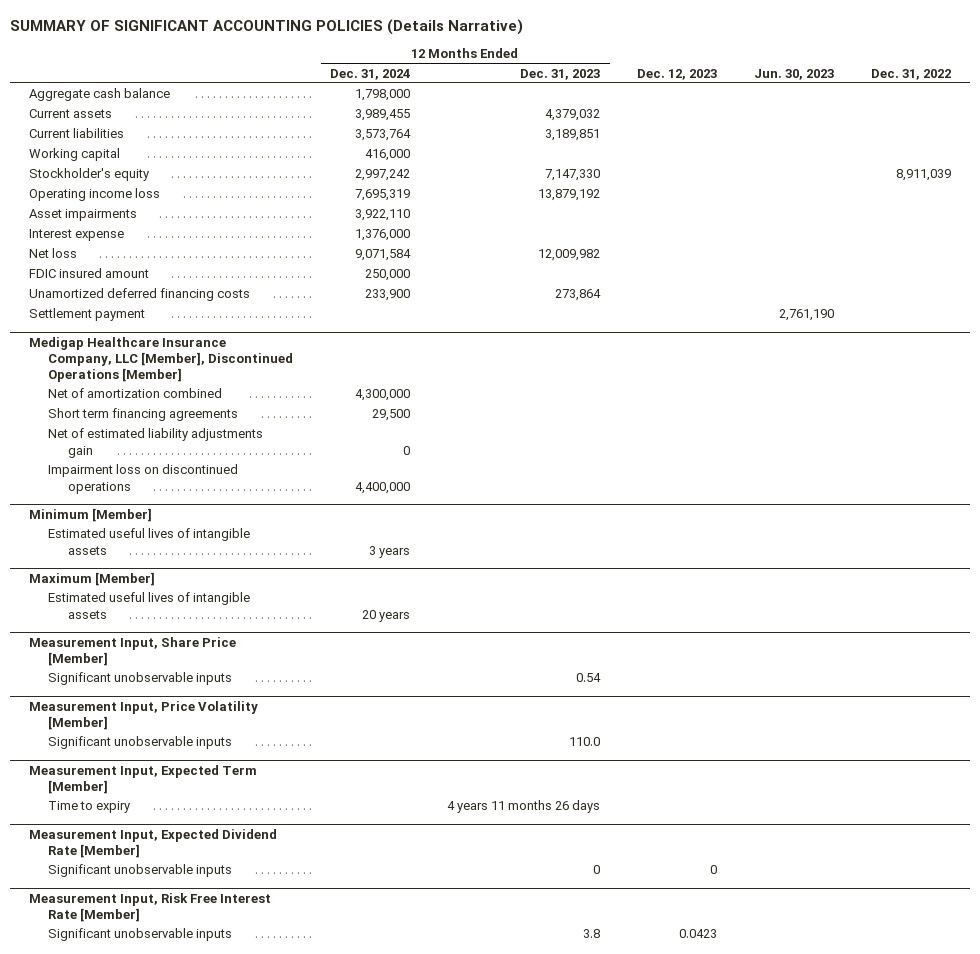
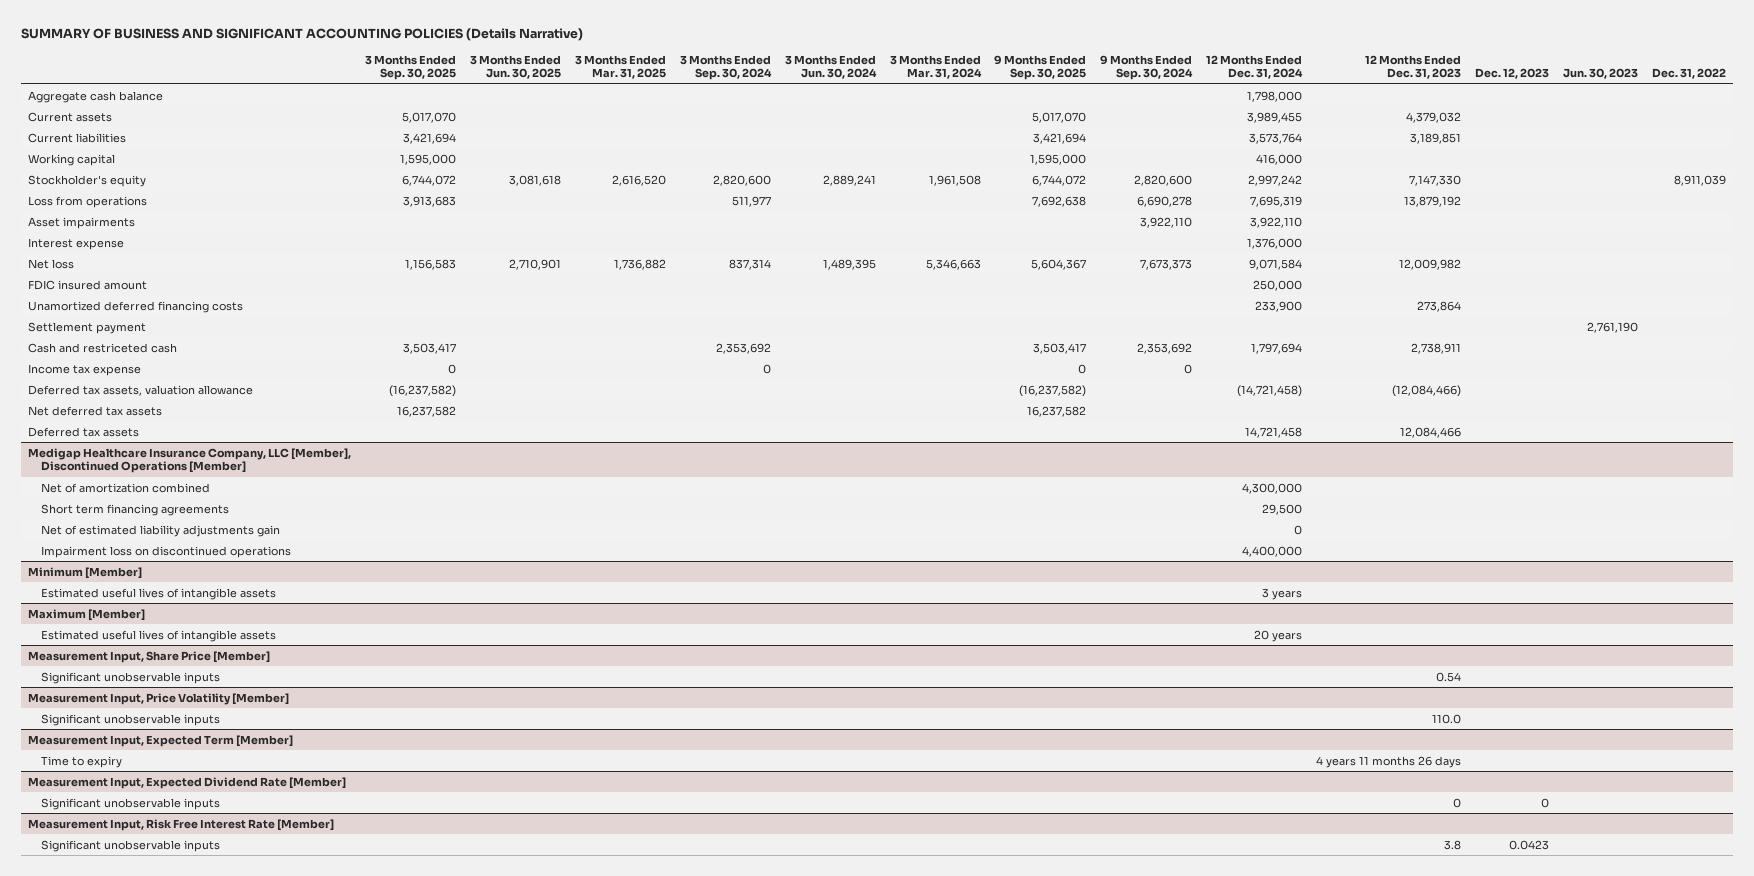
- SUMMARY OF SIGNIFICANT ACCOUNTING POLICIES (Details Narrative)
+ SUMMARY OF BUSINESS AND SIGNIFICANT ACCOUNTING POLICIES (Details Narrative)
- | 12 Months Ended Dec. 31, 2024 | 12 Months Ended Dec. 31, 2023 | Dec. 12, 2023 | Jun. 30, 2023 | Dec. 31, 2022
+ | 3 Months Ended Sep. 30, 2025 | 3 Months Ended Jun. 30, 2025 | 3 Months Ended Mar. 31, 2025 | 3 Months Ended Sep. 30, 2024 | 3 Months Ended Jun. 30, 2024 | 3 Months Ended Mar. 31, 2024 | 9 Months Ended Sep. 30, 2025 | 9 Months Ended Sep. 30, 2024 | 12 Months Ended Dec. 31, 2024 | 12 Months Ended Dec. 31, 2023 | Dec. 12, 2023 | Jun. 30, 2023 | Dec. 31, 2022
- Operating income loss | 7,695,319 | 13,879,192 | | |
+ Loss from operations | 3,913,683 | | | 511,977 | | | 7,692,638 | 6,690,278 | 7,695,319 | 13,879,192 | | |
+ Cash and restriceted cash | 3,503,417 | | | 2,353,692 | | | 3,503,417 | 2,353,692 | 1,797,694 | 2,738,911 | | |
+ Income tax expense | 0 | | | 0 | | | 0 | 0 | | | | |
+ Deferred tax assets, valuation allowance | (16,237,582) | | | | | | (16,237,582) | | (14,721,458) | (12,084,466) | | |
+ Net deferred tax assets | 16,237,582 | | | | | | 16,237,582 | | | | | |
+ Deferred tax assets | | | | | | | | | 14,721,458 | 12,084,466 | | |

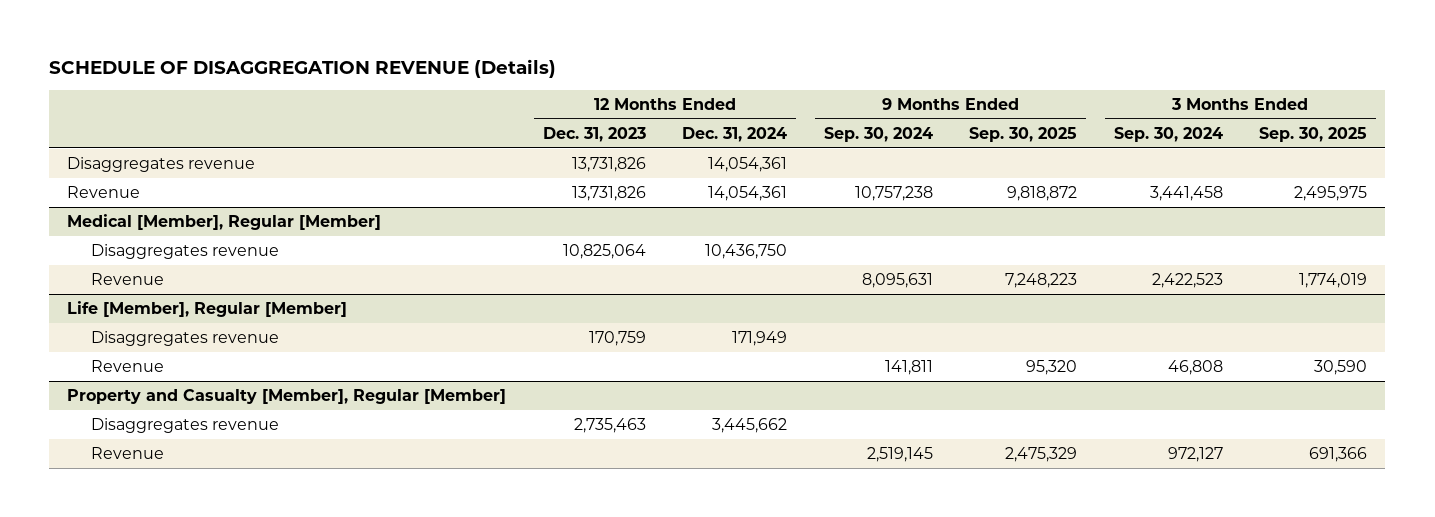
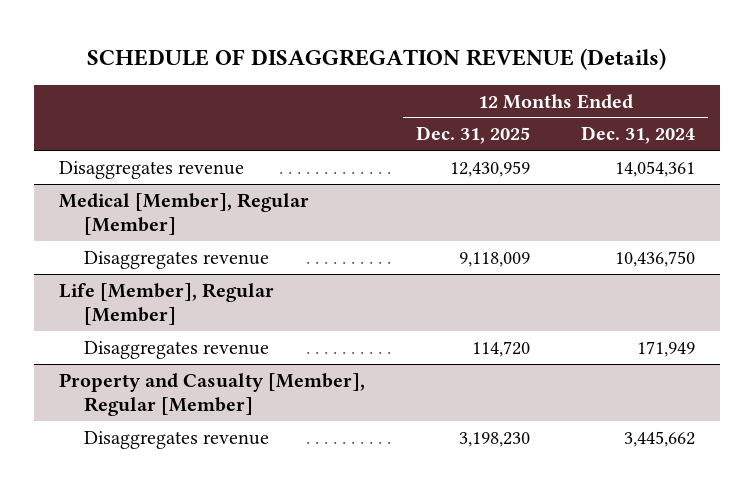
- | 12 Months Ended Dec. 31, 2023 | 12 Months Ended Dec. 31, 2024 | 9 Months Ended Sep. 30, 2024 | 9 Months Ended Sep. 30, 2025 | 3 Months Ended Sep. 30, 2024 | 3 Months Ended Sep. 30, 2025
+ | 12 Months Ended Dec. 31, 2025 | 12 Months Ended Dec. 31, 2024
- Revenue | 13,731,826 | 14,054,361 | 10,757,238 | 9,818,872 | 3,441,458 | 2,495,975
@ Medical [Member], Regular [Member]
- Revenue | | | 8,095,631 | 7,248,223 | 2,422,523 | 1,774,019
@ Life [Member], Regular [Member]
- Revenue | | | 141,811 | 95,320 | 46,808 | 30,590
@ Property and Casualty [Member], Regular [Member]
- Revenue | | | 2,519,145 | 2,475,329 | 972,127 | 691,366

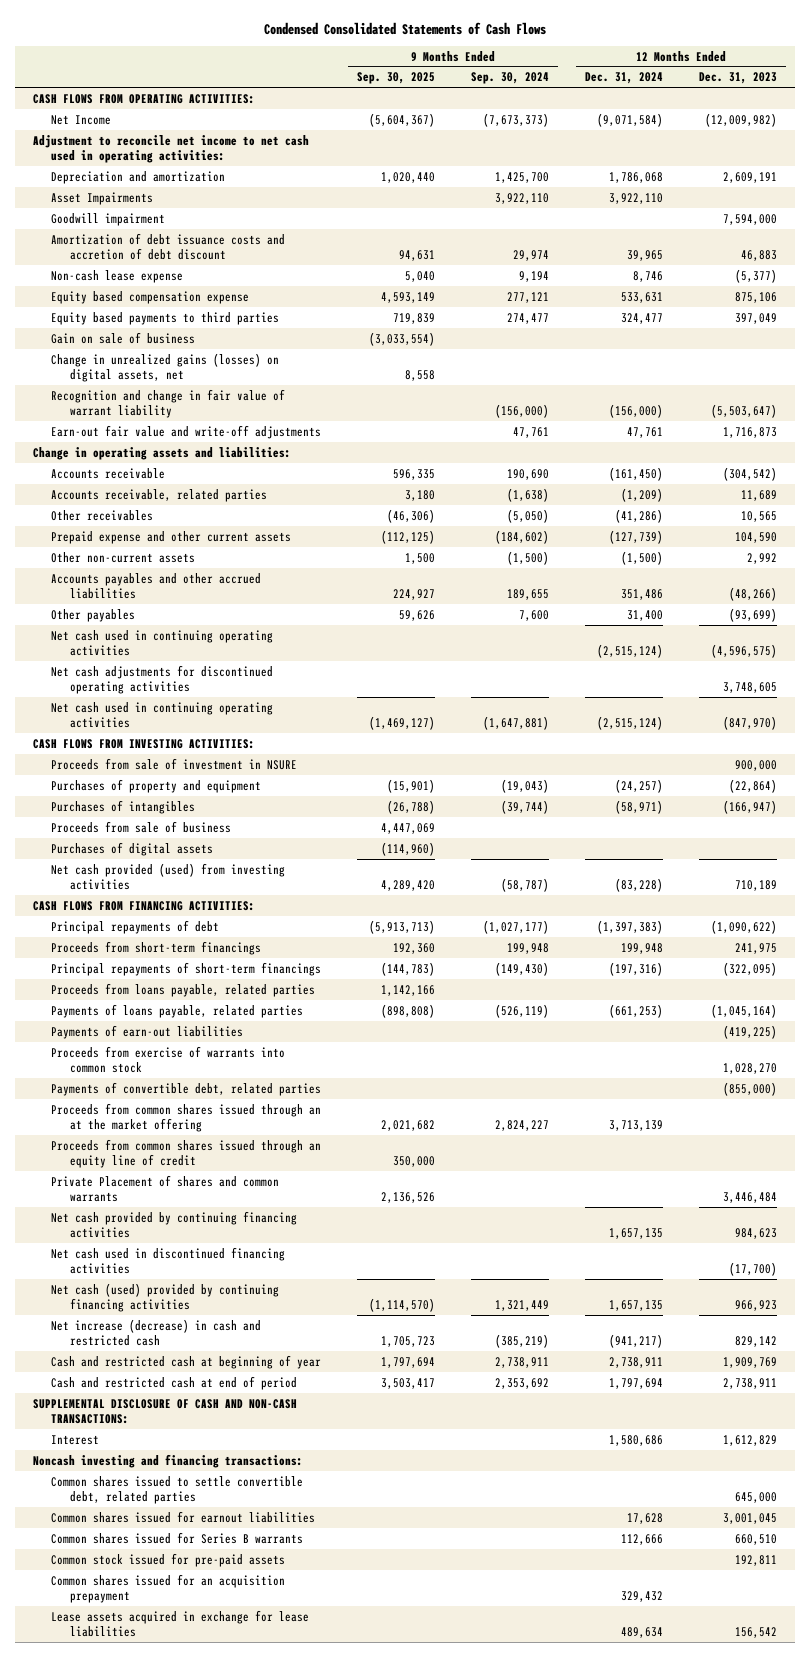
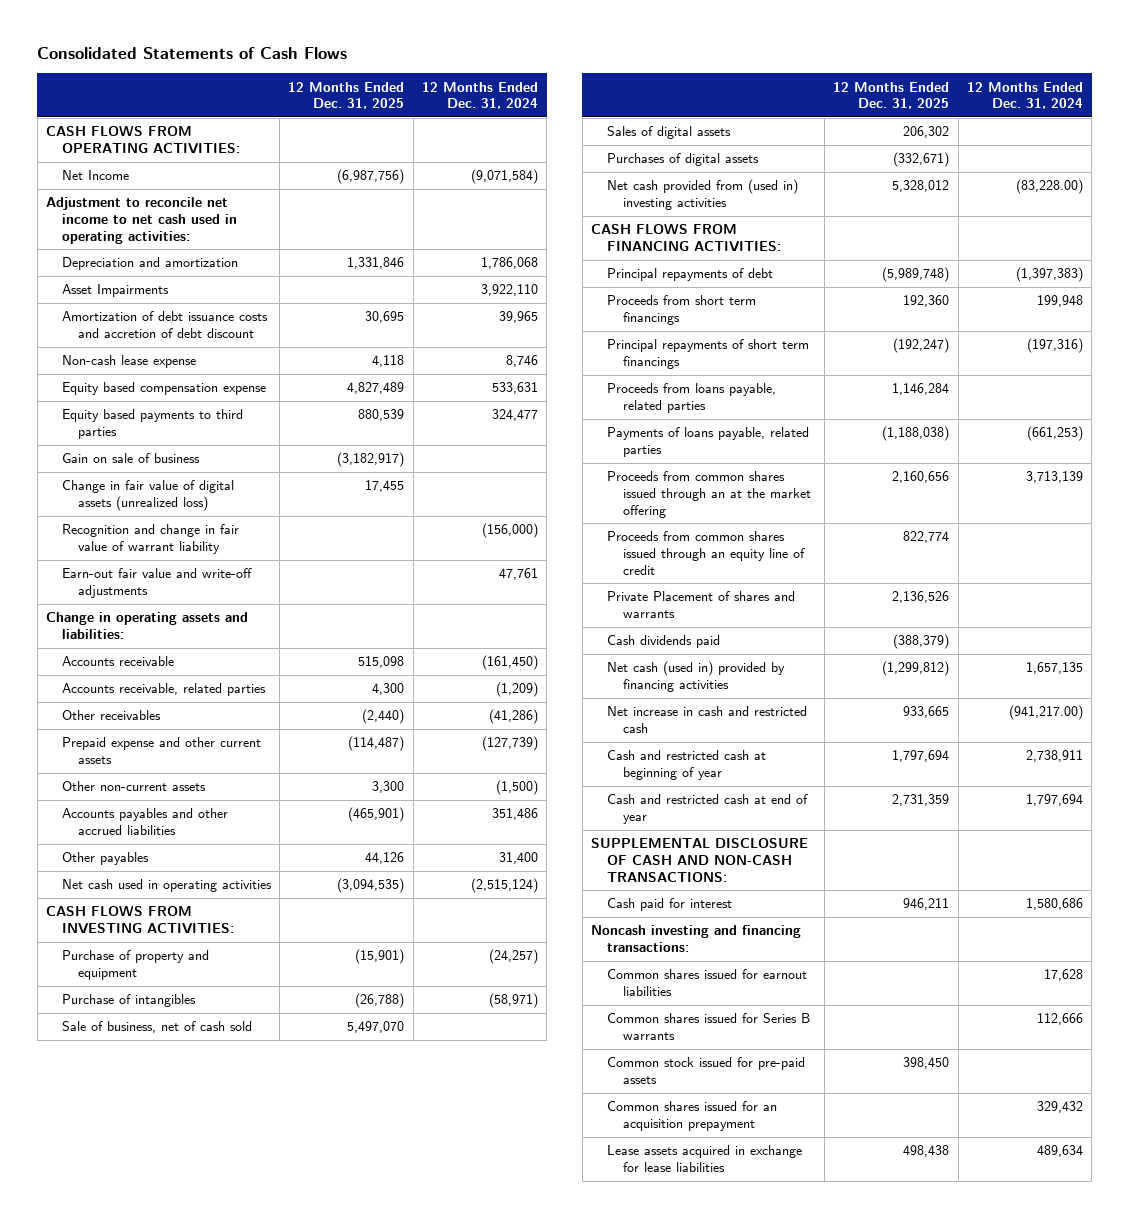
- Condensed Consolidated Statements of Cash Flows
+ Consolidated Statements of Cash Flows
- | 9 Months Ended Sep. 30, 2025 | 9 Months Ended Sep. 30, 2024 | 12 Months Ended Dec. 31, 2024 | 12 Months Ended Dec. 31, 2023
+ | 12 Months Ended Dec. 31, 2025 | 12 Months Ended Dec. 31, 2024
- Goodwill impairment | | | | 7,594,000
- Change in unrealized gains (losses) on digital assets, net | 8,558 | | |
+ Change in fair value of digital assets (unrealized loss) | 17,455 |
- Net cash used in continuing operating activities | | | (2,515,124) | (4,596,575)
- Net cash adjustments for discontinued operating activities | | | | 3,748,605
- Net cash used in continuing operating activities | (1,469,127) | (1,647,881) | (2,515,124) | (847,970)
+ Net cash used in operating activities | (3,094,535) | (2,515,124)
- Proceeds from sale of investment in NSURE | | | | 900,000
- Purchases of property and equipment | (15,901) | (19,043) | (24,257) | (22,864)
- Purchases of intangibles | (26,788) | (39,744) | (58,971) | (166,947)
- Proceeds from sale of business | 4,447,069 | | |
+ Purchase of property and equipment | (15,901) | (24,257)
+ Purchase of intangibles | (26,788) | (58,971)
+ Sale of business, net of cash sold | 5,497,070 |
+ Sales of digital assets | 206,302 |
- Net cash provided (used) from investing activities | 4,289,420 | (58,787) | (83,228) | 710,189
+ Net cash provided from (used in) investing activities | 5,328,012 | (83,228.00)
- Proceeds from short-term financings | 192,360 | 199,948 | 199,948 | 241,975
- Principal repayments of short-term financings | (144,783) | (149,430) | (197,316) | (322,095)
+ Proceeds from short term financings | 192,360 | 199,948
+ Principal repayments of short term financings | (192,247) | (197,316)
- Payments of earn-out liabilities | | | | (419,225)
- Proceeds from exercise of warrants into common stock | | | | 1,028,270
- Payments of convertible debt, related parties | | | | (855,000)
- Private Placement of shares and common warrants | 2,136,526 | | | 3,446,484
- Net cash provided by continuing financing activities | | | 1,657,135 | 984,623
- Net cash used in discontinued financing activities | | | | (17,700)
- Net cash (used) provided by continuing financing activities | (1,114,570) | 1,321,449 | 1,657,135 | 966,923
- Net increase (decrease) in cash and restricted cash | 1,705,723 | (385,219) | (941,217) | 829,142
+ Private Placement of shares and warrants | 2,136,526 |
+ Cash dividends paid | (388,379) |
+ Net cash (used in) provided by financing activities | (1,299,812) | 1,657,135
+ Net increase in cash and restricted cash | 933,665 | (941,217.00)
- Cash and restricted cash at end of period | 3,503,417 | 2,353,692 | 1,797,694 | 2,738,911
+ Cash and restricted cash at end of year | 2,731,359 | 1,797,694
- Interest | | | 1,580,686 | 1,612,829
+ Cash paid for interest | 946,211 | 1,580,686
- Common shares issued to settle convertible debt, related parties | | | | 645,000

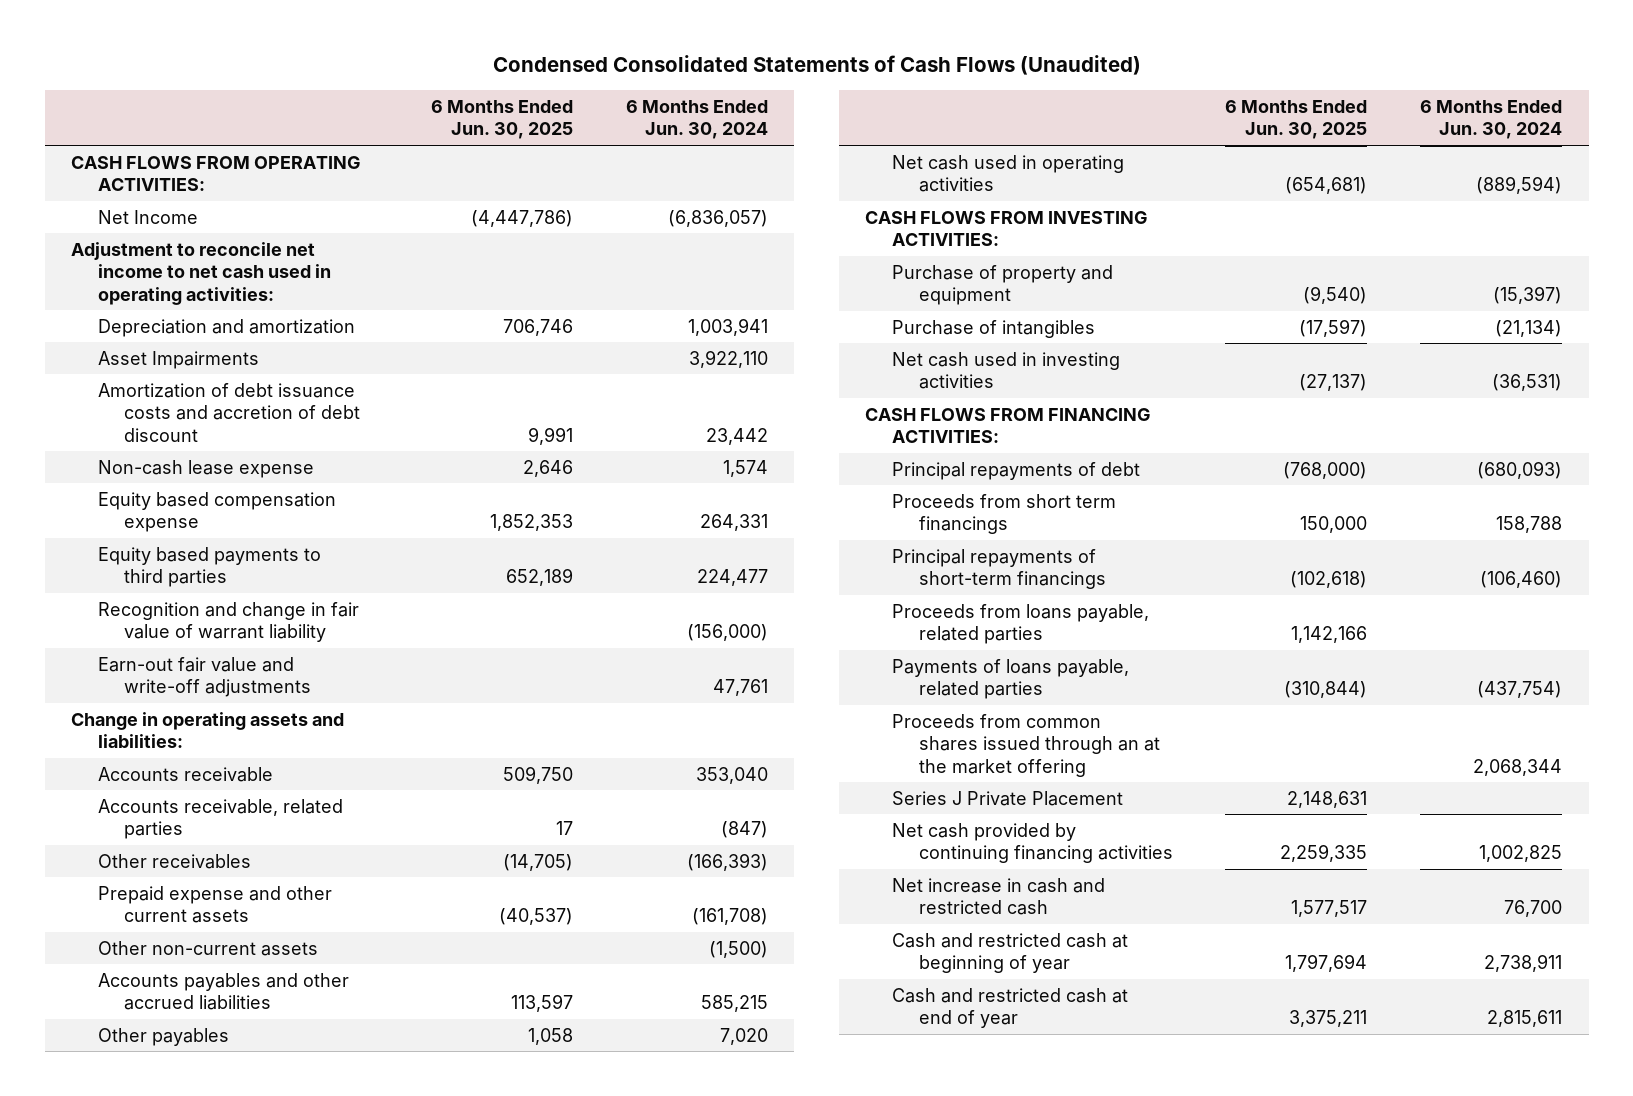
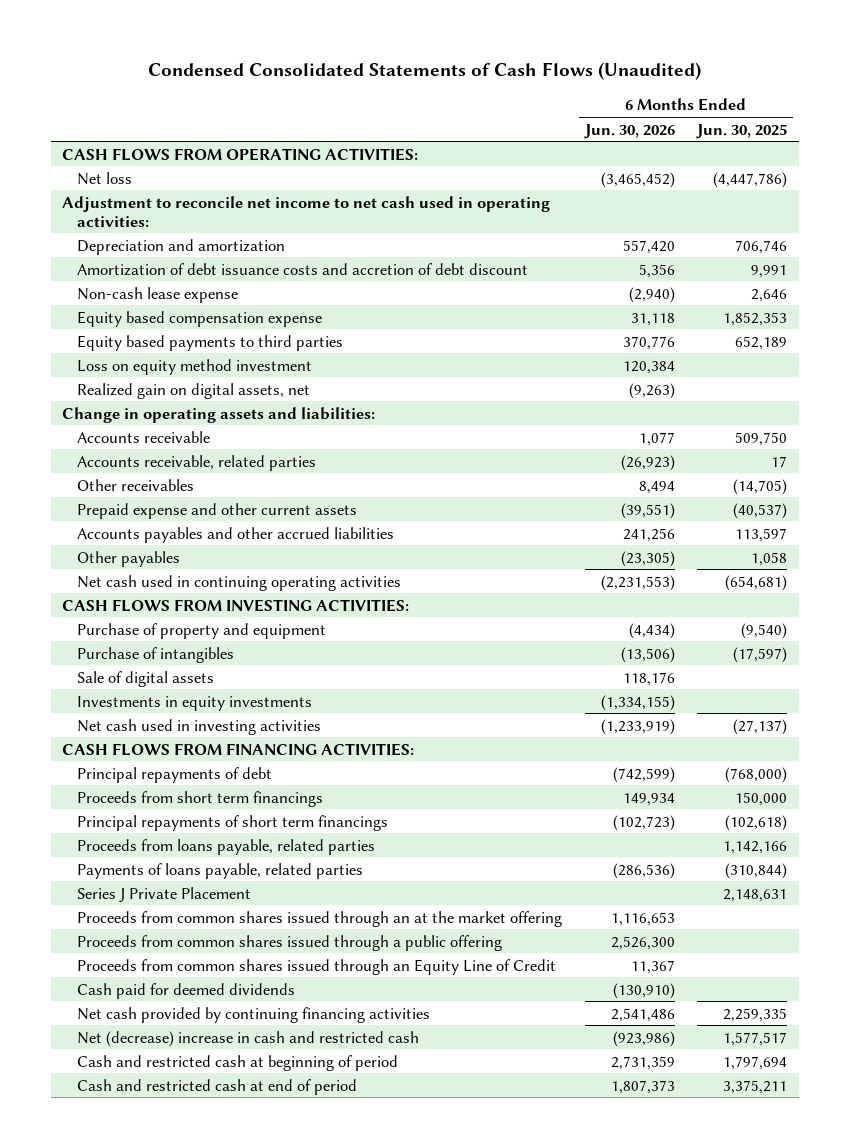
- | 6 Months Ended Jun. 30, 2025 | 6 Months Ended Jun. 30, 2024
+ | 6 Months Ended Jun. 30, 2026 | 6 Months Ended Jun. 30, 2025
- Net Income | (4,447,786) | (6,836,057)
+ Net loss | (3,465,452) | (4,447,786)
- Asset Impairments | | 3,922,110
- Recognition and change in fair value of warrant liability | | (156,000)
- Earn-out fair value and write-off adjustments | | 47,761
+ Loss on equity method investment | 120,384 |
+ Realized gain on digital assets, net | (9,263) |
- Other non-current assets | | (1,500)
- Net cash used in operating activities | (654,681) | (889,594)
+ Net cash used in continuing operating activities | (2,231,553) | (654,681)
+ Sale of digital assets | 118,176 |
+ Investments in equity investments | (1,334,155) |
- Principal repayments of short-term financings | (102,618) | (106,460)
+ Principal repayments of short term financings | (102,723) | (102,618)
moved down: Proceeds from common shares issued through an at the market offering | 1,116,653 |
+ Proceeds from common shares issued through a public offering | 2,526,300 |
+ Proceeds from common shares issued through an Equity Line of Credit | 11,367 |
+ Cash paid for deemed dividends | (130,910) |
- Net increase in cash and restricted cash | 1,577,517 | 76,700
- Cash and restricted cash at beginning of year | 1,797,694 | 2,738,911
- Cash and restricted cash at end of year | 3,375,211 | 2,815,611
+ Net (decrease) increase in cash and restricted cash | (923,986) | 1,577,517
+ Cash and restricted cash at beginning of period | 2,731,359 | 1,797,694
+ Cash and restricted cash at end of period | 1,807,373 | 3,375,211

